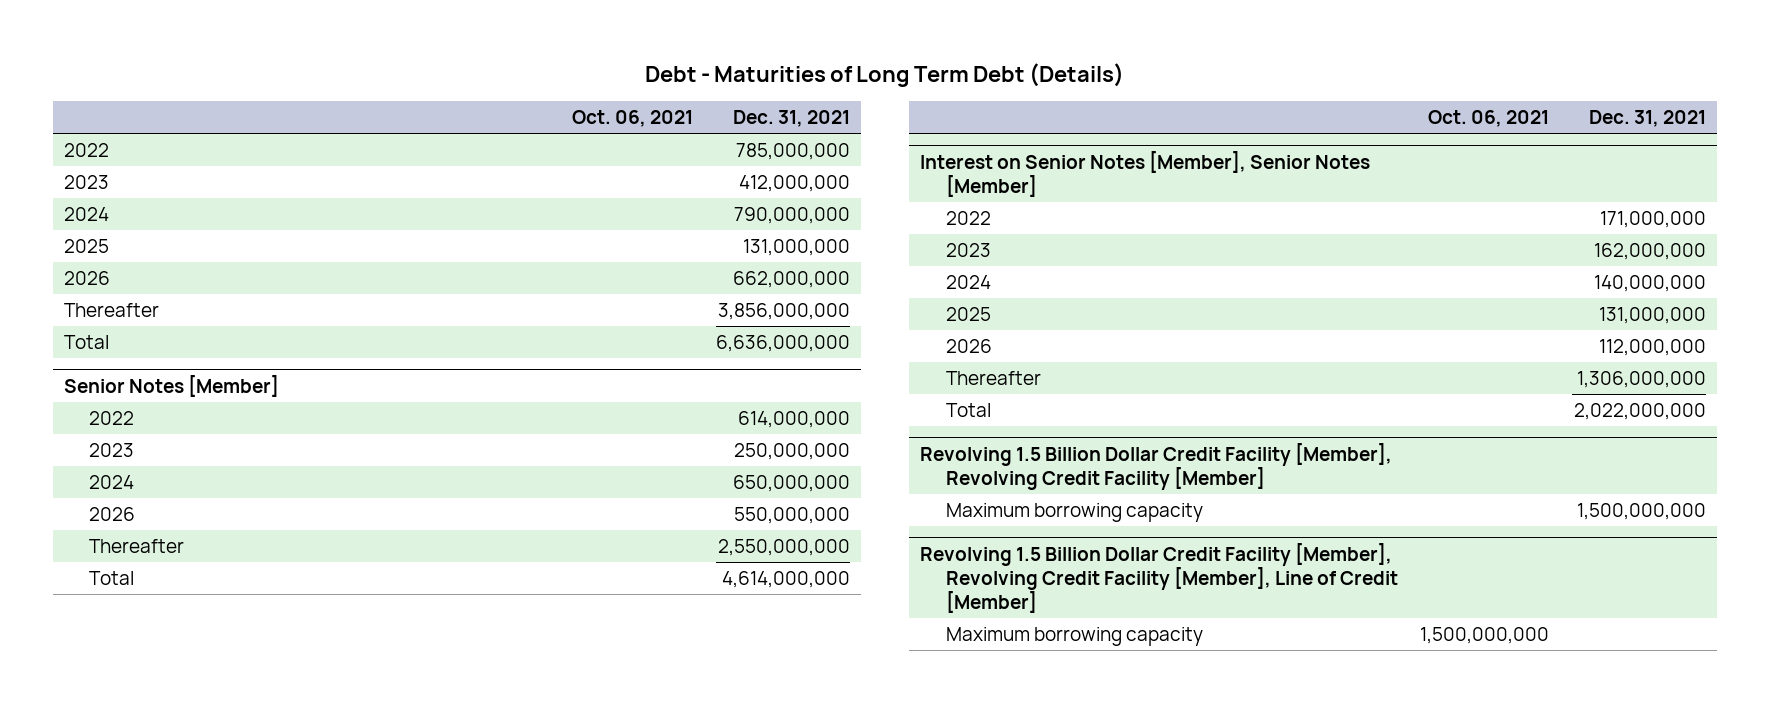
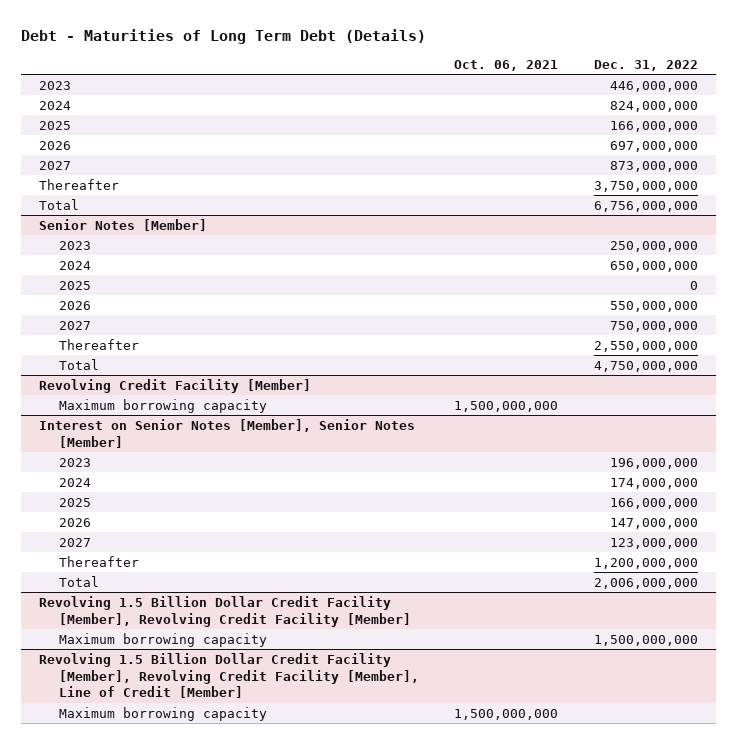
- | Oct. 06, 2021 | Dec. 31, 2021
+ | Oct. 06, 2021 | Dec. 31, 2022
- 2022 | | 785,000,000
+ 2027 | | 873,000,000
@ Senior Notes [Member]
- 2022 | | 614,000,000
+ 2025 | | 0
+ 2027 | | 750,000,000
+ Revolving Credit Facility [Member]
+ Maximum borrowing capacity | 1,500,000,000 |
@ Interest on Senior Notes [Member], Senior Notes [Member]
- 2022 | | 171,000,000
+ 2027 | | 123,000,000

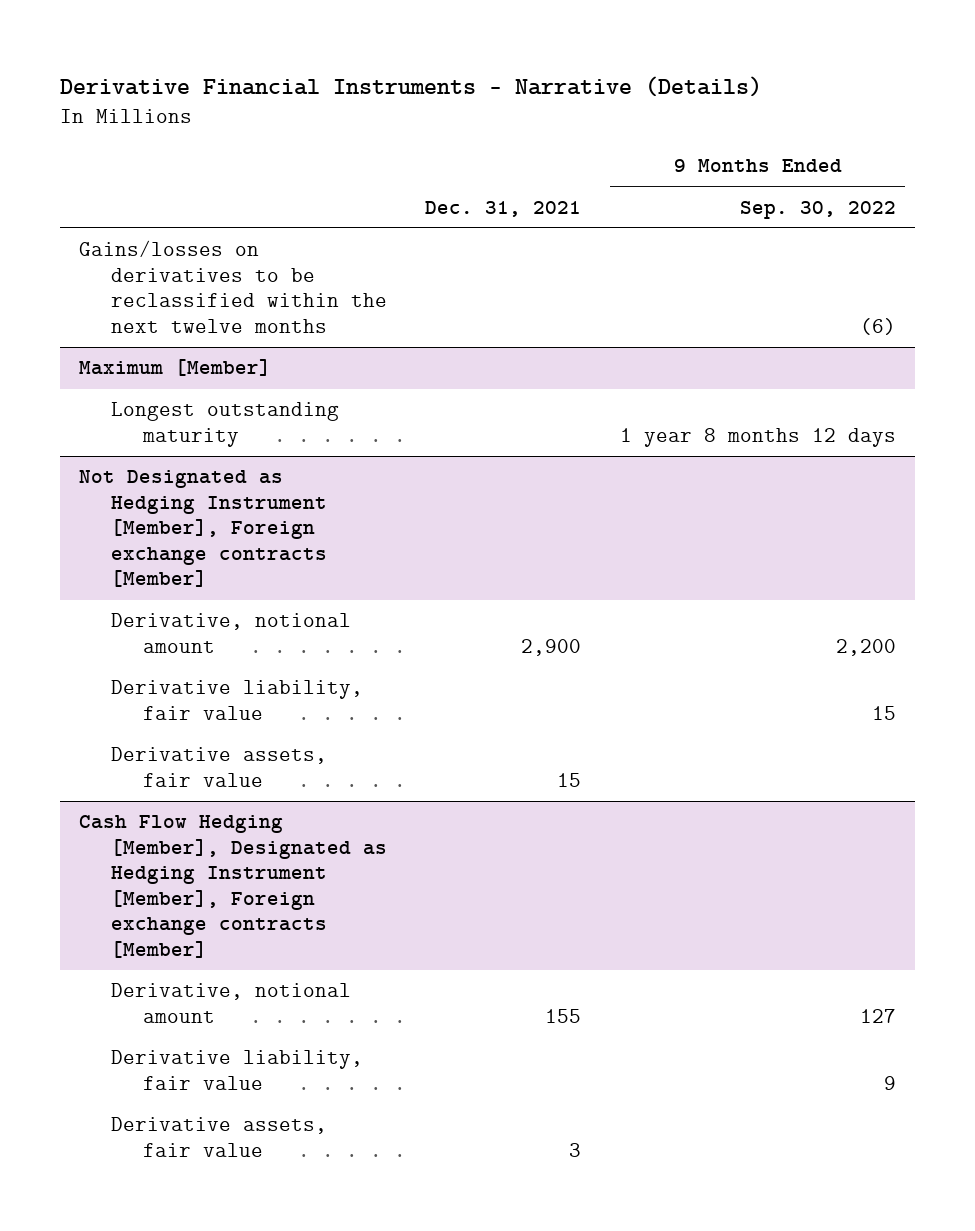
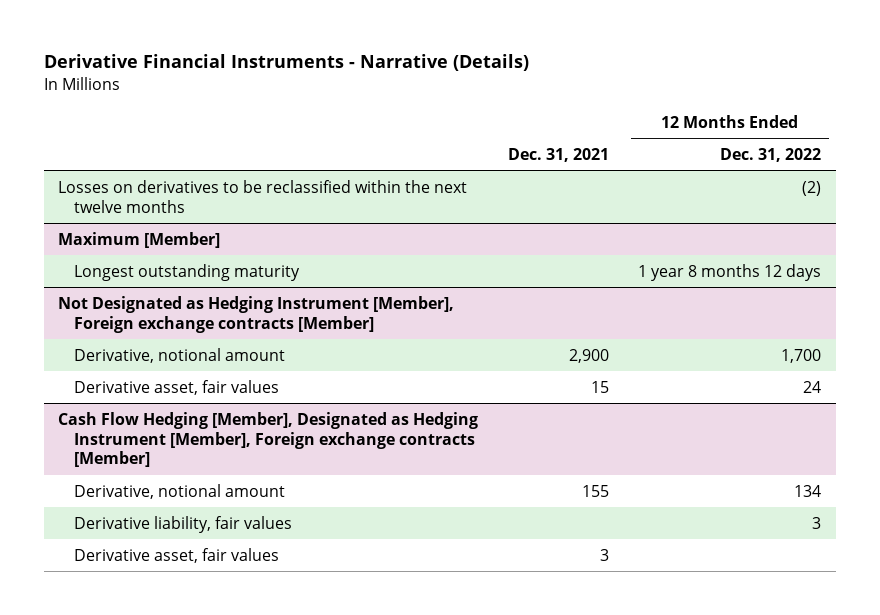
- | Dec. 31, 2021 | 9 Months Ended Sep. 30, 2022
+ | Dec. 31, 2021 | 12 Months Ended Dec. 31, 2022
- Gains/losses on derivatives to be reclassified within the next twelve months | | (6)
+ Losses on derivatives to be reclassified within the next twelve months | | (2)
@ Not Designated as Hedging Instrument [Member], Foreign exchange contracts [Member]
- Derivative liability, fair value | | 15
- Derivative assets, fair value | 15 |
+ Derivative asset, fair values | 15 | 24
@ Cash Flow Hedging [Member], Designated as Hedging Instrument [Member], Foreign exchange contracts [Member]
- Derivative liability, fair value | | 9
- Derivative assets, fair value | 3 |
+ Derivative liability, fair values | | 3
+ Derivative asset, fair values | 3 |

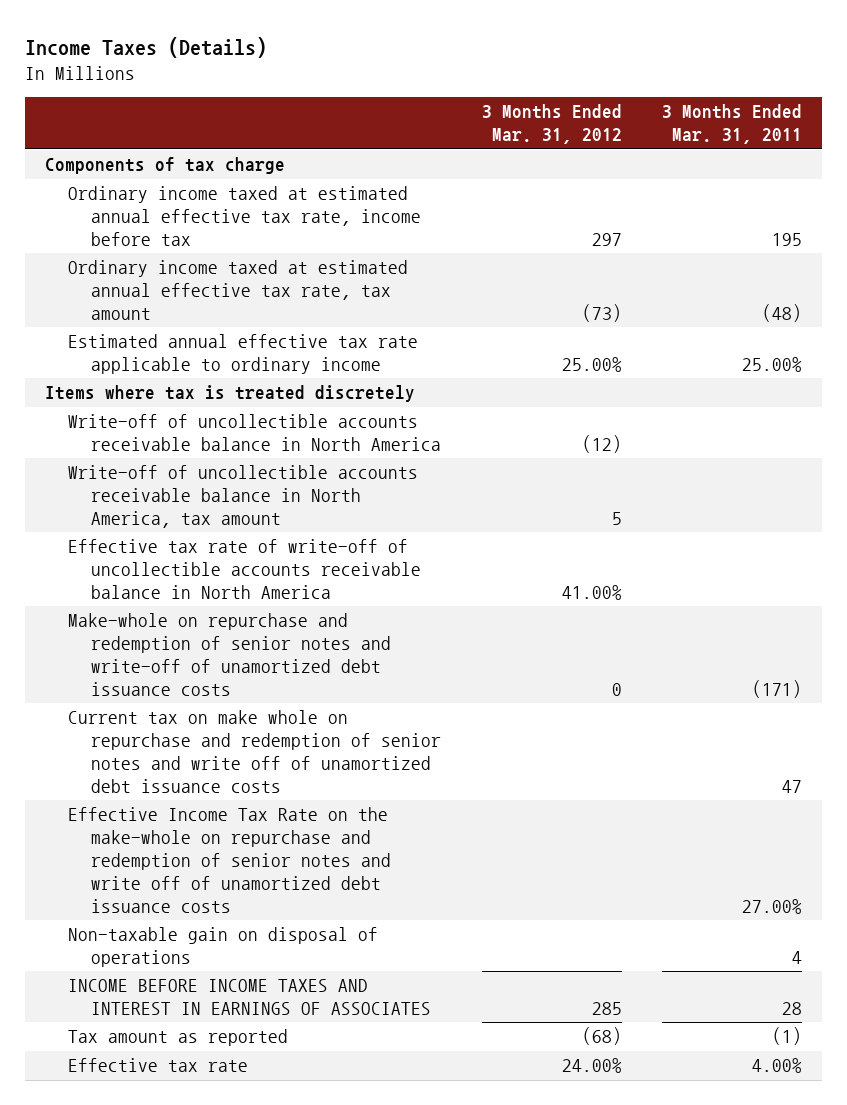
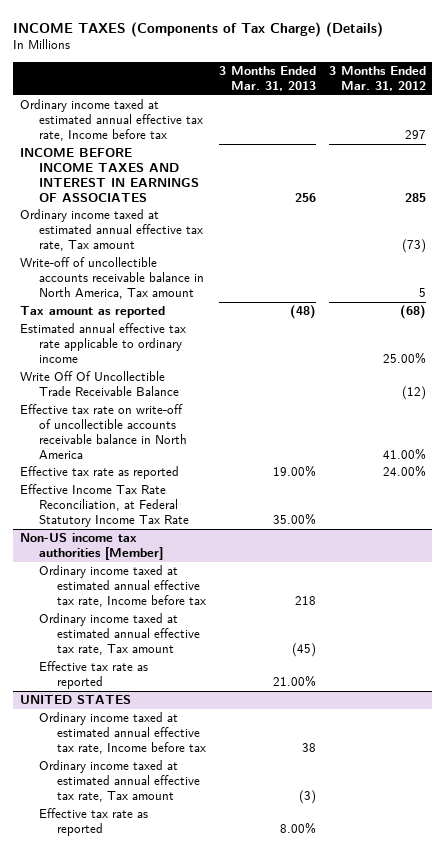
- Income Taxes (Details)
+ INCOME TAXES (Components of Tax Charge) (Details)
- | 3 Months Ended Mar. 31, 2012 | 3 Months Ended Mar. 31, 2011
+ | 3 Months Ended Mar. 31, 2013 | 3 Months Ended Mar. 31, 2012
- Components of tax charge
- Ordinary income taxed at estimated annual effective tax rate, income before tax | 297 | 195
- Ordinary income taxed at estimated annual effective tax rate, tax amount | (73) | (48)
- Items where tax is treated discretely
- Write-off of uncollectible accounts receivable balance in North America | (12) |
- Write-off of uncollectible accounts receivable balance in North America, tax amount | 5 |
- Effective tax rate of write-off of uncollectible accounts receivable balance in North America | 41.00% |
- Make-whole on repurchase and redemption of senior notes and write-off of unamortized debt issuance costs | 0 | (171)
- Current tax on make whole on repurchase and redemption of senior notes and write off of unamortized debt issuance costs | | 47
- Effective Income Tax Rate on the make-whole on repurchase and redemption of senior notes and write off of unamortized debt issuance costs | | 27.00%
- Non-taxable gain on disposal of operations | | 4
+ Ordinary income taxed at estimated annual effective tax rate, Income before tax | | 297
+ Ordinary income taxed at estimated annual effective tax rate, Tax amount | | (73)
+ Write-off of uncollectible accounts receivable balance in North America, Tax amount | | 5
- Effective tax rate | 24.00% | 4.00%
moved down: Estimated annual effective tax rate applicable to ordinary income | | 25.00%
+ Write Off Of Uncollectible Trade Receivable Balance | | (12)
+ Effective tax rate on write-off of uncollectible accounts receivable balance in North America | | 41.00%
+ Effective tax rate as reported | 19.00% | 24.00%
+ Effective Income Tax Rate Reconciliation, at Federal Statutory Income Tax Rate | 35.00% |
+ Non-US income tax authorities [Member]
+ Ordinary income taxed at estimated annual effective tax rate, Income before tax | 218 |
+ Ordinary income taxed at estimated annual effective tax rate, Tax amount | (45) |
+ Effective tax rate as reported | 21.00% |
+ UNITED STATES
+ Ordinary income taxed at estimated annual effective tax rate, Income before tax | 38 |
+ Ordinary income taxed at estimated annual effective tax rate, Tax amount | (3) |
+ Effective tax rate as reported | 8.00% |

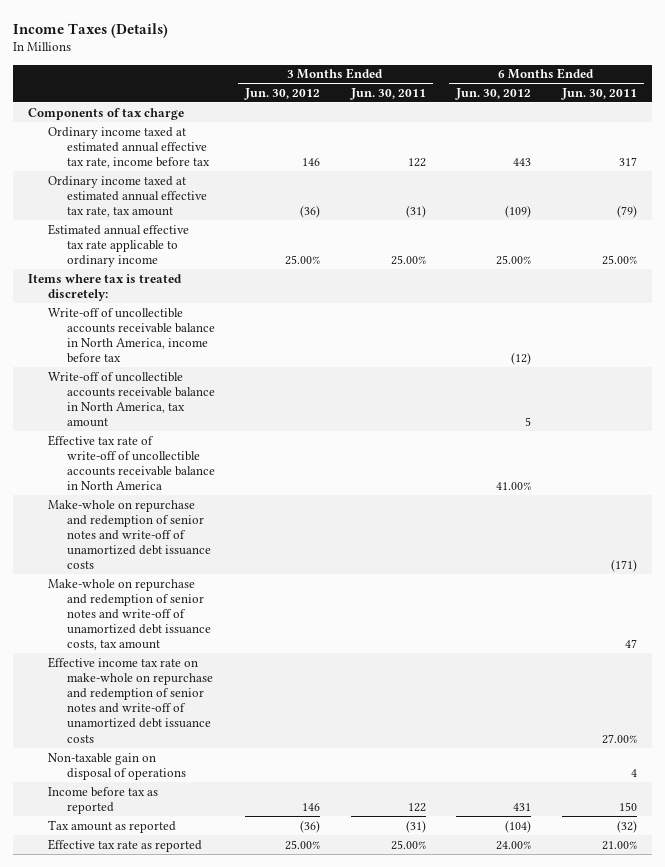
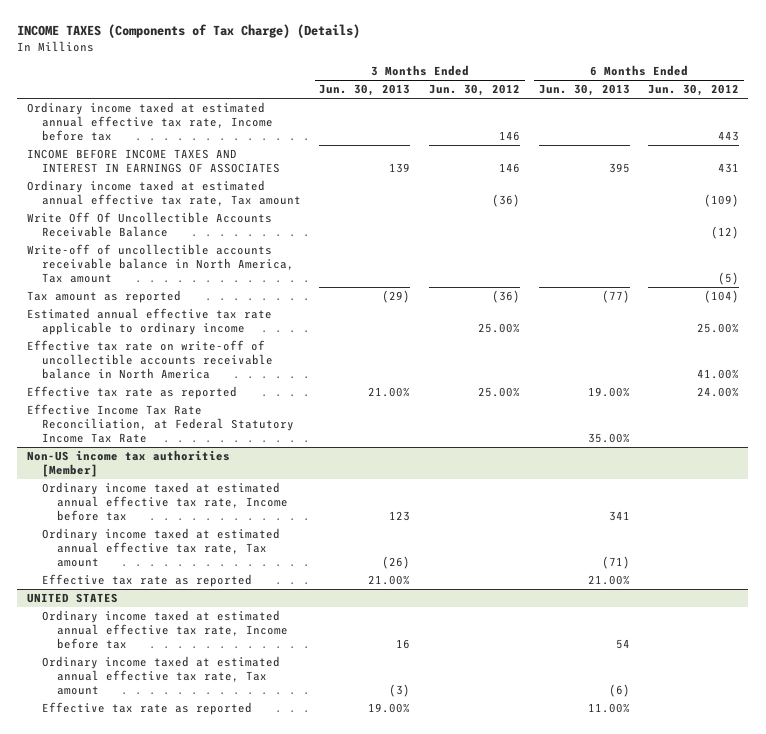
- Income Taxes (Details)
+ INCOME TAXES (Components of Tax Charge) (Details)
- | 3 Months Ended Jun. 30, 2012 | 3 Months Ended Jun. 30, 2011 | 6 Months Ended Jun. 30, 2012 | 6 Months Ended Jun. 30, 2011
+ | 3 Months Ended Jun. 30, 2013 | 3 Months Ended Jun. 30, 2012 | 6 Months Ended Jun. 30, 2013 | 6 Months Ended Jun. 30, 2012
- Components of tax charge
- Ordinary income taxed at estimated annual effective tax rate, income before tax | 146 | 122 | 443 | 317
- Ordinary income taxed at estimated annual effective tax rate, tax amount | (36) | (31) | (109) | (79)
- Items where tax is treated discretely:
- Write-off of uncollectible accounts receivable balance in North America, income before tax | | | (12) |
- Write-off of uncollectible accounts receivable balance in North America, tax amount | | | 5 |
- Effective tax rate of write-off of uncollectible accounts receivable balance in North America | | | 41.00% |
- Make-whole on repurchase and redemption of senior notes and write-off of unamortized debt issuance costs | | | | (171)
- Make-whole on repurchase and redemption of senior notes and write-off of unamortized debt issuance costs, tax amount | | | | 47
- Effective income tax rate on make-whole on repurchase and redemption of senior notes and write-off of unamortized debt issuance costs | | | | 27.00%
- Non-taxable gain on disposal of operations | | | | 4
- Income before tax as reported | 146 | 122 | 431 | 150
+ Ordinary income taxed at estimated annual effective tax rate, Income before tax | | 146 | | 443
+ INCOME BEFORE INCOME TAXES AND INTEREST IN EARNINGS OF ASSOCIATES | 139 | 146 | 395 | 431
+ Ordinary income taxed at estimated annual effective tax rate, Tax amount | | (36) | | (109)
+ Write Off Of Uncollectible Accounts Receivable Balance | | | | (12)
+ Write-off of uncollectible accounts receivable balance in North America, Tax amount | | | | (5)
moved down: Estimated annual effective tax rate applicable to ordinary income | | 25.00% | | 25.00%
+ Effective tax rate on write-off of uncollectible accounts receivable balance in North America | | | | 41.00%
+ Effective Income Tax Rate Reconciliation, at Federal Statutory Income Tax Rate | | | 35.00% |
+ Non-US income tax authorities [Member]
+ Ordinary income taxed at estimated annual effective tax rate, Income before tax | 123 | | 341 |
+ Ordinary income taxed at estimated annual effective tax rate, Tax amount | (26) | | (71) |
+ Effective tax rate as reported | 21.00% | | 21.00% |
+ UNITED STATES
+ Ordinary income taxed at estimated annual effective tax rate, Income before tax | 16 | | 54 |
+ Ordinary income taxed at estimated annual effective tax rate, Tax amount | (3) | | (6) |
+ Effective tax rate as reported | 19.00% | | 11.00% |

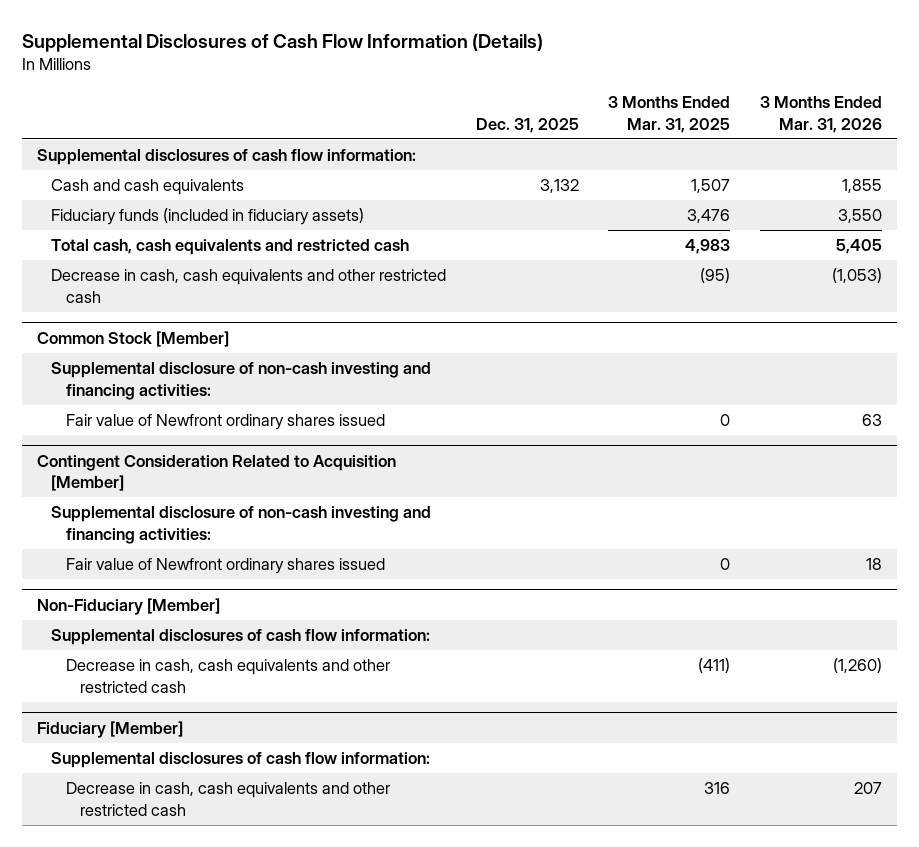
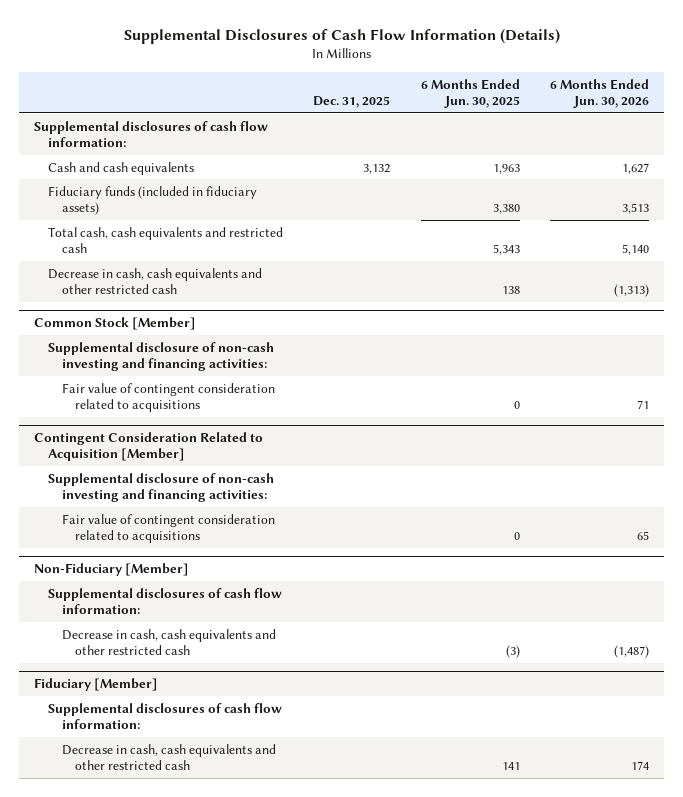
- | Dec. 31, 2025 | 3 Months Ended Mar. 31, 2025 | 3 Months Ended Mar. 31, 2026
+ | Dec. 31, 2025 | 6 Months Ended Jun. 30, 2025 | 6 Months Ended Jun. 30, 2026
@ Common Stock [Member]
- Fair value of Newfront ordinary shares issued | | 0 | 63
+ Fair value of contingent consideration related to acquisitions | | 0 | 71
@ Contingent Consideration Related to Acquisition [Member]
- Fair value of Newfront ordinary shares issued | | 0 | 18
+ Fair value of contingent consideration related to acquisitions | | 0 | 65

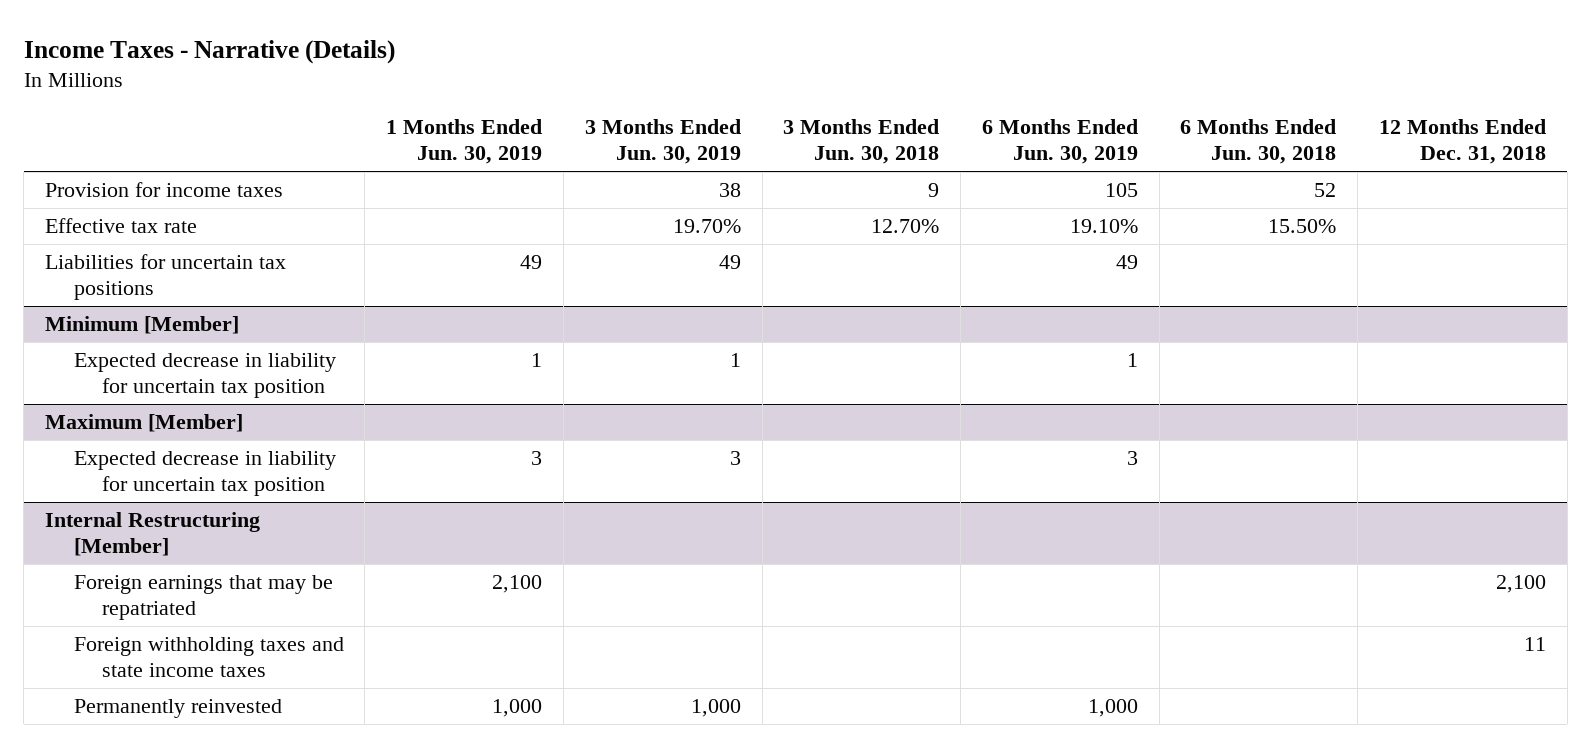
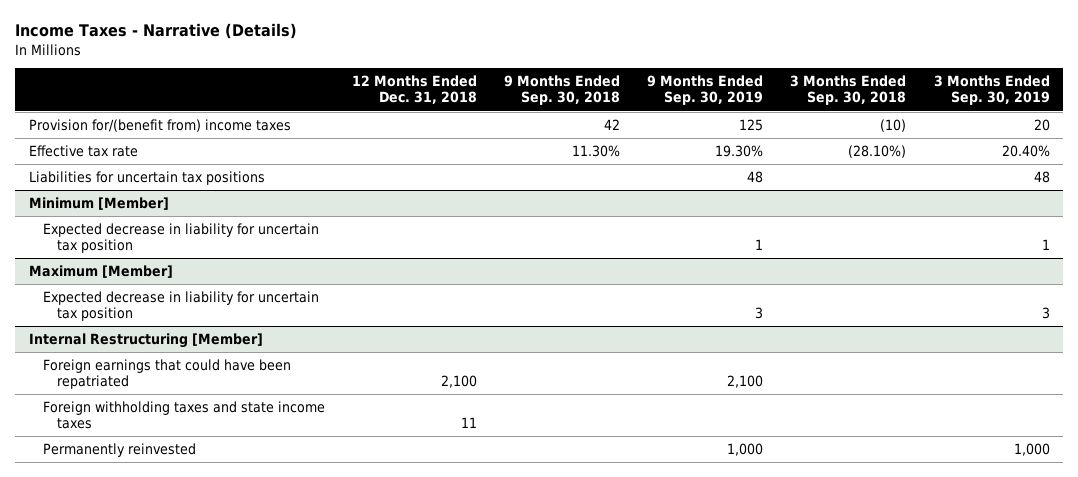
- | 1 Months Ended Jun. 30, 2019 | 3 Months Ended Jun. 30, 2019 | 3 Months Ended Jun. 30, 2018 | 6 Months Ended Jun. 30, 2019 | 6 Months Ended Jun. 30, 2018 | 12 Months Ended Dec. 31, 2018
+ | 12 Months Ended Dec. 31, 2018 | 9 Months Ended Sep. 30, 2018 | 9 Months Ended Sep. 30, 2019 | 3 Months Ended Sep. 30, 2018 | 3 Months Ended Sep. 30, 2019
- Provision for income taxes | | 38 | 9 | 105 | 52 |
+ Provision for/(benefit from) income taxes | | 42 | 125 | (10) | 20
@ Internal Restructuring [Member]
- Foreign earnings that may be repatriated | 2,100 | | | | | 2,100
+ Foreign earnings that could have been repatriated | 2,100 | | 2,100 | |

